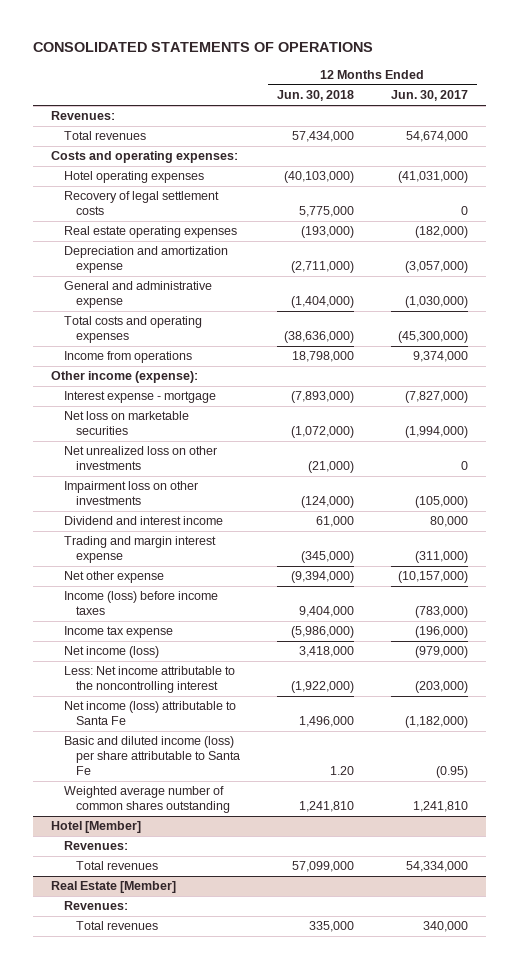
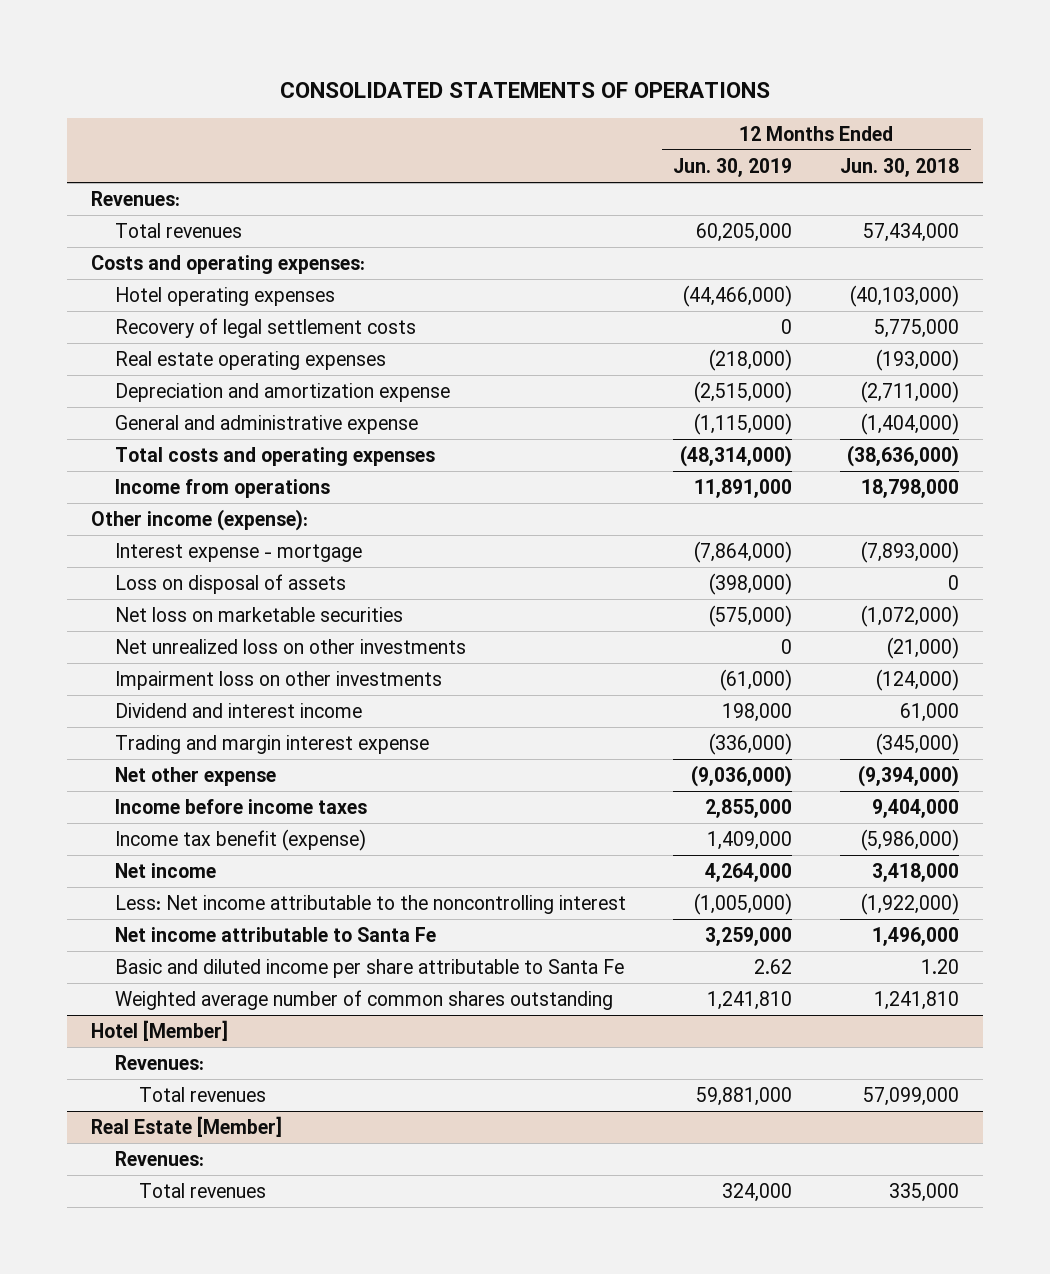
- | 12 Months Ended Jun. 30, 2018 | 12 Months Ended Jun. 30, 2017
+ | 12 Months Ended Jun. 30, 2019 | 12 Months Ended Jun. 30, 2018
+ Loss on disposal of assets | (398,000) | 0
- Income (loss) before income taxes | 9,404,000 | (783,000)
- Income tax expense | (5,986,000) | (196,000)
- Net income (loss) | 3,418,000 | (979,000)
+ Income before income taxes | 2,855,000 | 9,404,000
+ Income tax benefit (expense) | 1,409,000 | (5,986,000)
+ Net income | 4,264,000 | 3,418,000
- Net income (loss) attributable to Santa Fe | 1,496,000 | (1,182,000)
- Basic and diluted income (loss) per share attributable to Santa Fe | 1.20 | (0.95)
+ Net income attributable to Santa Fe | 3,259,000 | 1,496,000
+ Basic and diluted income per share attributable to Santa Fe | 2.62 | 1.20

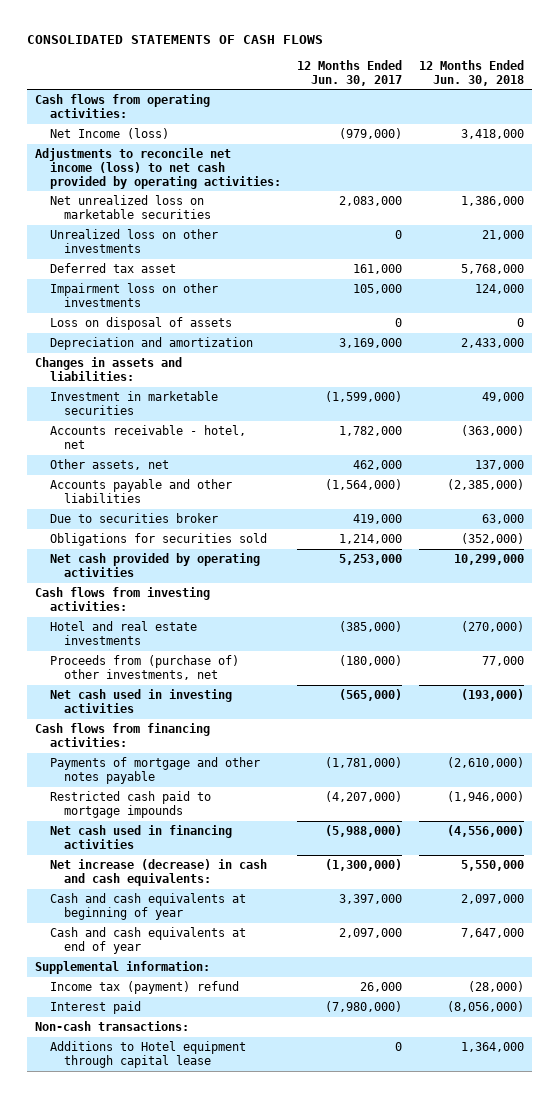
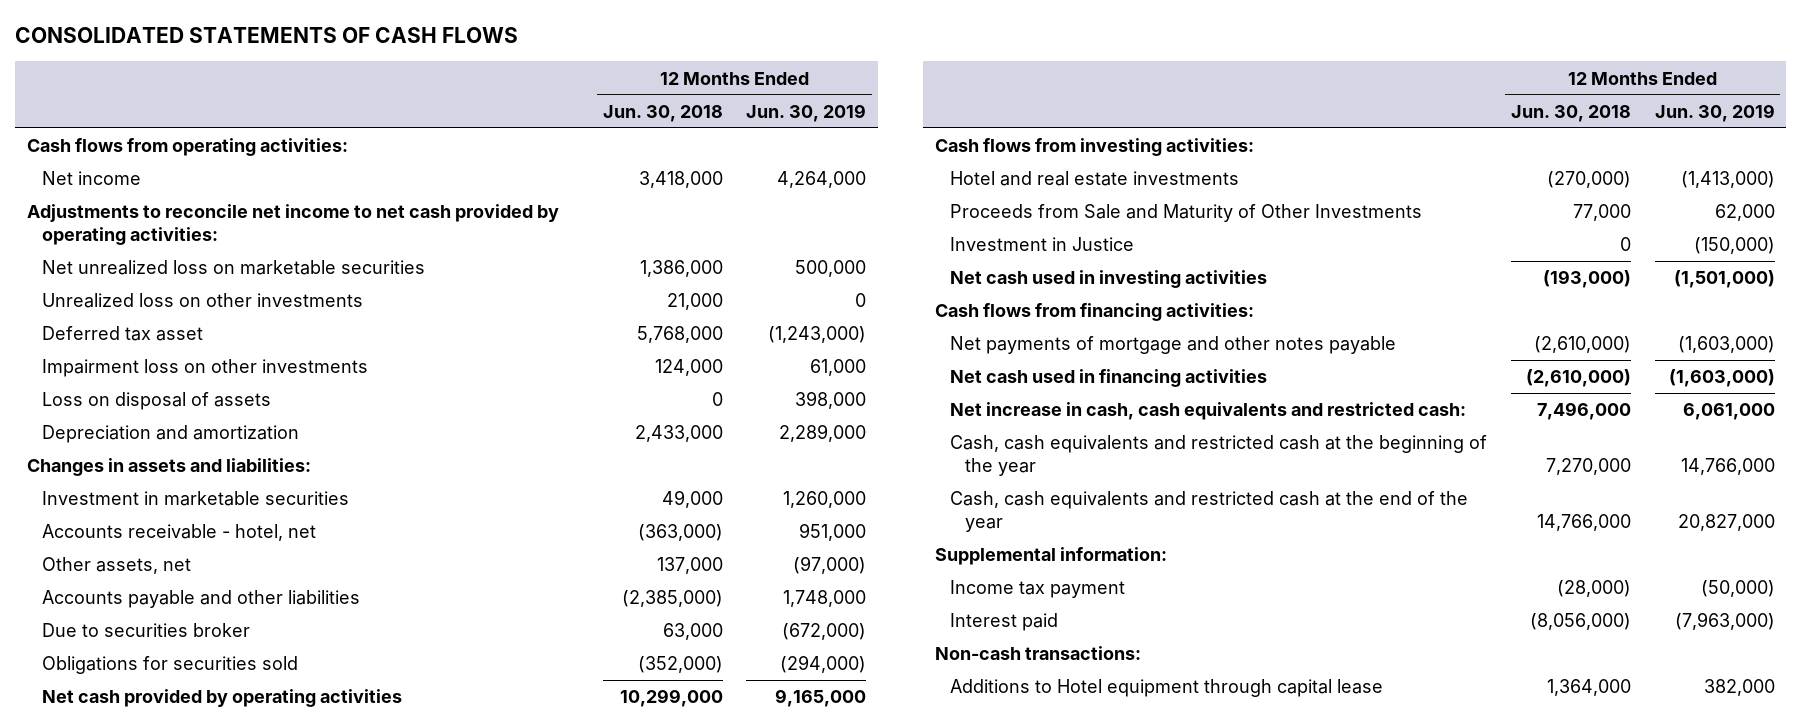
- | 12 Months Ended Jun. 30, 2017 | 12 Months Ended Jun. 30, 2018
+ | 12 Months Ended Jun. 30, 2018 | 12 Months Ended Jun. 30, 2019
- Net Income (loss) | (979,000) | 3,418,000
- Adjustments to reconcile net income (loss) to net cash provided by operating activities:
+ Net income | 3,418,000 | 4,264,000
+ Adjustments to reconcile net income to net cash provided by operating activities:
- Proceeds from (purchase of) other investments, net | (180,000) | 77,000
+ Proceeds from Sale and Maturity of Other Investments | 77,000 | 62,000
+ Investment in Justice | 0 | (150,000)
- Payments of mortgage and other notes payable | (1,781,000) | (2,610,000)
- Restricted cash paid to mortgage impounds | (4,207,000) | (1,946,000)
- Net cash used in financing activities | (5,988,000) | (4,556,000)
- Net increase (decrease) in cash and cash equivalents: | (1,300,000) | 5,550,000
- Cash and cash equivalents at beginning of year | 3,397,000 | 2,097,000
- Cash and cash equivalents at end of year | 2,097,000 | 7,647,000
+ Net payments of mortgage and other notes payable | (2,610,000) | (1,603,000)
+ Net cash used in financing activities | (2,610,000) | (1,603,000)
+ Net increase in cash, cash equivalents and restricted cash: | 7,496,000 | 6,061,000
+ Cash, cash equivalents and restricted cash at the beginning of the year | 7,270,000 | 14,766,000
+ Cash, cash equivalents and restricted cash at the end of the year | 14,766,000 | 20,827,000
- Income tax (payment) refund | 26,000 | (28,000)
+ Income tax payment | (28,000) | (50,000)

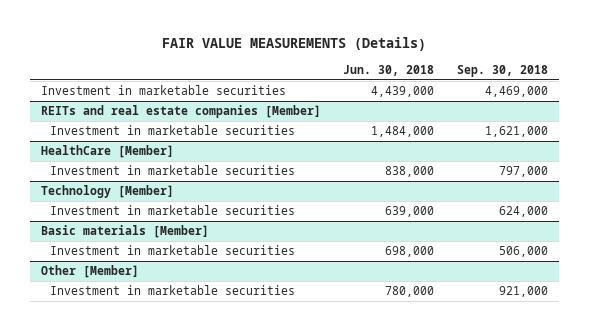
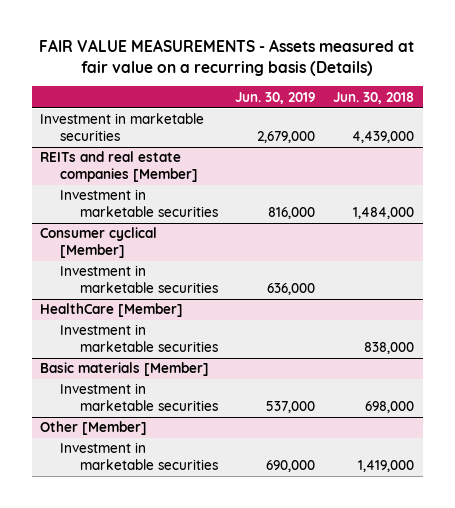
- FAIR VALUE MEASUREMENTS (Details)
+ FAIR VALUE MEASUREMENTS - Assets measured at fair value on a recurring basis (Details)
- | Jun. 30, 2018 | Sep. 30, 2018
+ | Jun. 30, 2019 | Jun. 30, 2018
+ Consumer cyclical [Member]
+ Investment in marketable securities | 636,000 |
- Technology [Member]
- Investment in marketable securities | 639,000 | 624,000
@ Other [Member]
- Investment in marketable securities | 780,000 | 921,000
+ Investment in marketable securities | 690,000 | 1,419,000

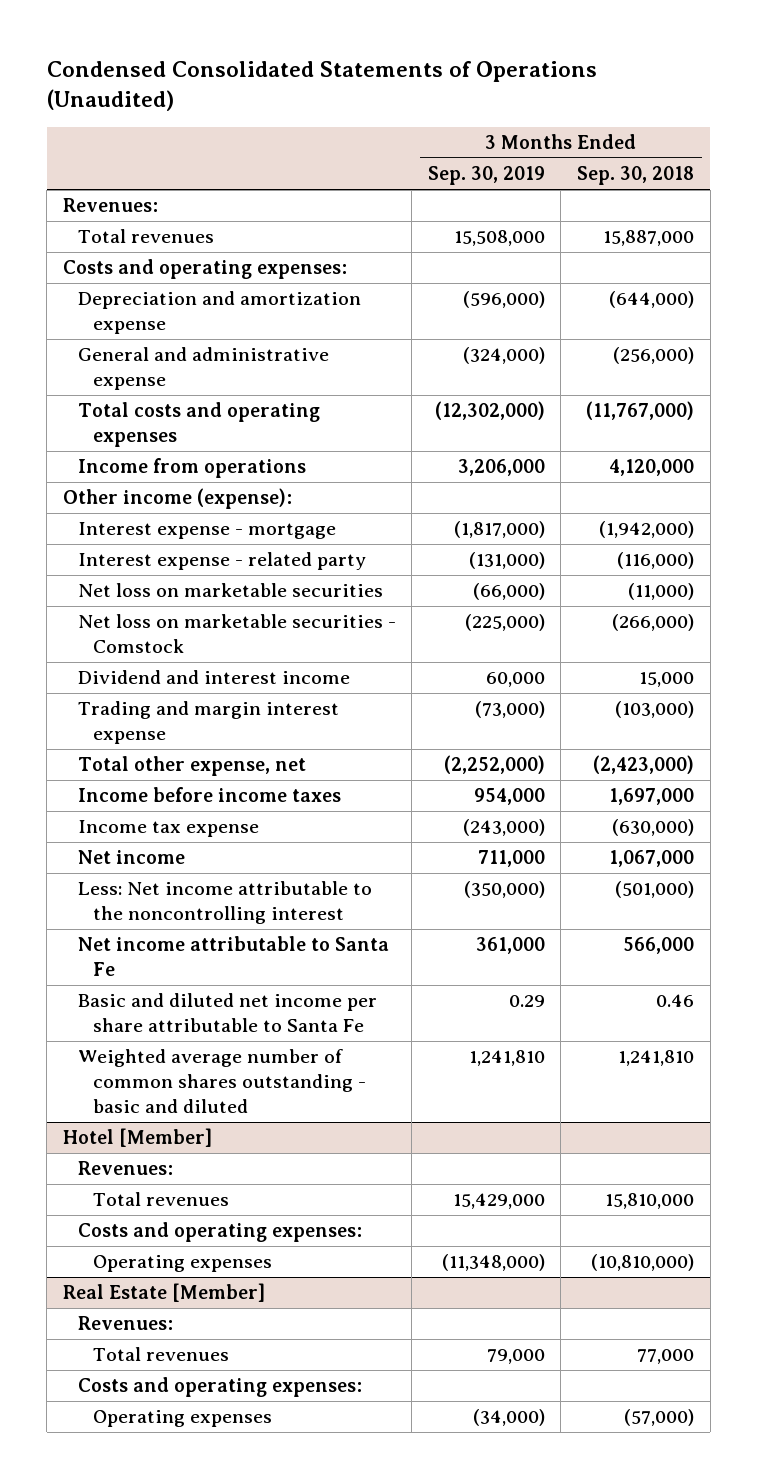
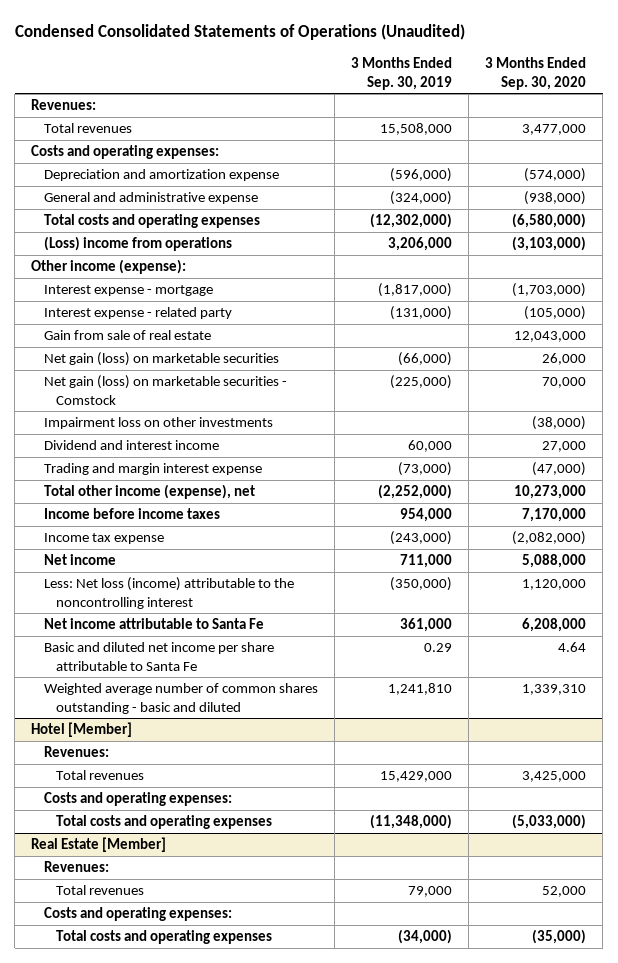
- | 3 Months Ended Sep. 30, 2019 | 3 Months Ended Sep. 30, 2018
+ | 3 Months Ended Sep. 30, 2019 | 3 Months Ended Sep. 30, 2020
- Income from operations | 3,206,000 | 4,120,000
+ (Loss) income from operations | 3,206,000 | (3,103,000)
- Net loss on marketable securities | (66,000) | (11,000)
- Net loss on marketable securities - Comstock | (225,000) | (266,000)
+ Gain from sale of real estate | | 12,043,000
+ Net gain (loss) on marketable securities | (66,000) | 26,000
+ Net gain (loss) on marketable securities - Comstock | (225,000) | 70,000
+ Impairment loss on other investments | | (38,000)
- Total other expense, net | (2,252,000) | (2,423,000)
+ Total other income (expense), net | (2,252,000) | 10,273,000
- Less: Net income attributable to the noncontrolling interest | (350,000) | (501,000)
+ Less: Net loss (income) attributable to the noncontrolling interest | (350,000) | 1,120,000
@ Hotel [Member]
- Operating expenses | (11,348,000) | (10,810,000)
+ Total costs and operating expenses | (11,348,000) | (5,033,000)
@ Real Estate [Member]
- Operating expenses | (34,000) | (57,000)
+ Total costs and operating expenses | (34,000) | (35,000)

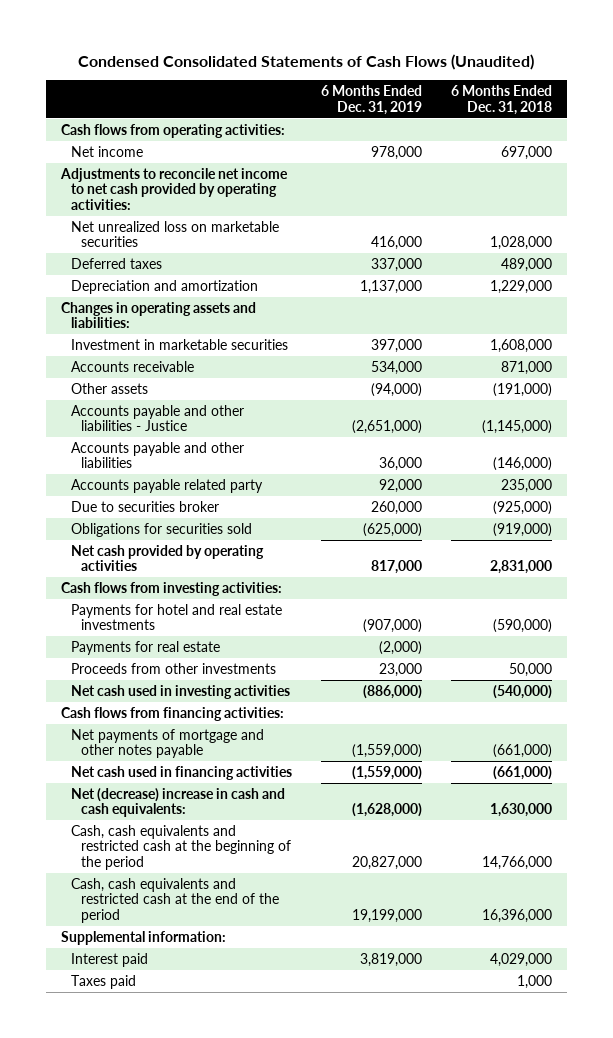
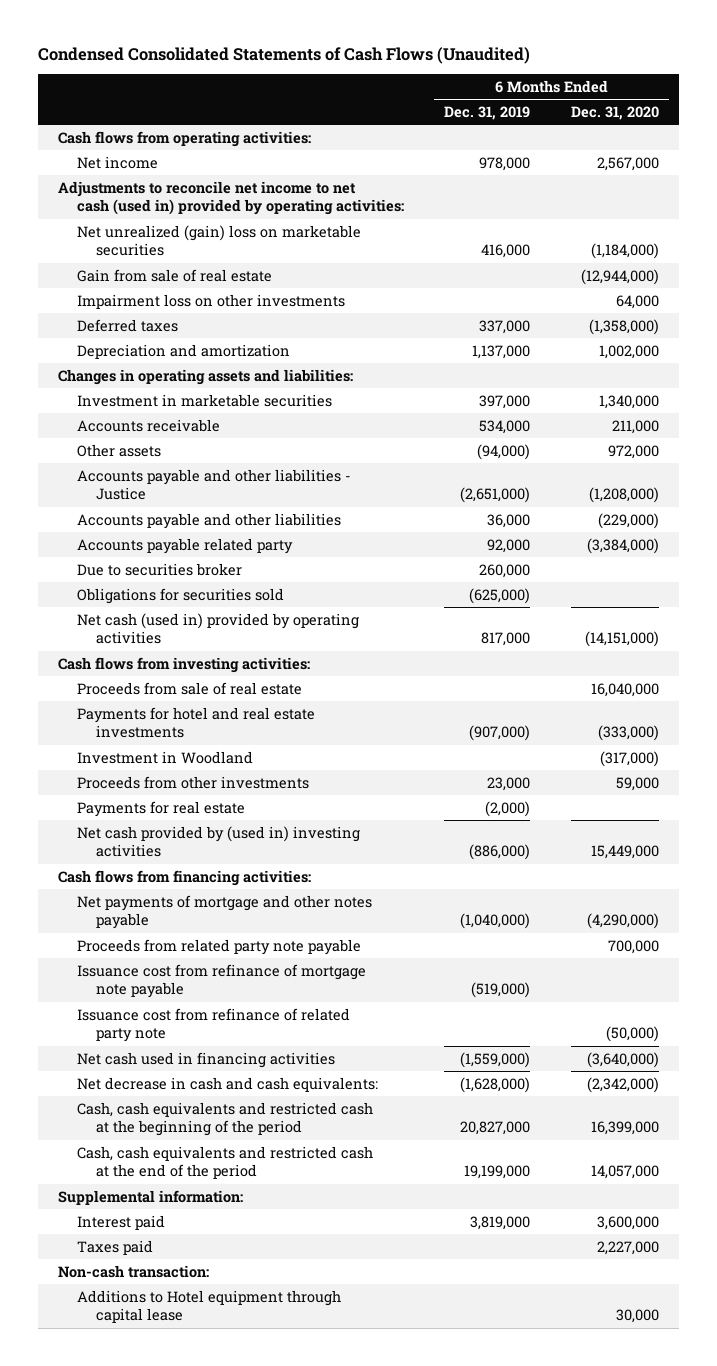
- | 6 Months Ended Dec. 31, 2019 | 6 Months Ended Dec. 31, 2018
+ | 6 Months Ended Dec. 31, 2019 | 6 Months Ended Dec. 31, 2020
- Adjustments to reconcile net income to net cash provided by operating activities:
- Net unrealized loss on marketable securities | 416,000 | 1,028,000
+ Adjustments to reconcile net income to net cash (used in) provided by operating activities:
+ Net unrealized (gain) loss on marketable securities | 416,000 | (1,184,000)
+ Gain from sale of real estate | | (12,944,000)
+ Impairment loss on other investments | | 64,000
- Net cash provided by operating activities | 817,000 | 2,831,000
+ Net cash (used in) provided by operating activities | 817,000 | (14,151,000)
+ Proceeds from sale of real estate | | 16,040,000
+ Investment in Woodland | | (317,000)
- Net cash used in investing activities | (886,000) | (540,000)
moved down: Payments for real estate | (2,000) |
+ Net cash provided by (used in) investing activities | (886,000) | 15,449,000
- Net payments of mortgage and other notes payable | (1,559,000) | (661,000)
+ Net payments of mortgage and other notes payable | (1,040,000) | (4,290,000)
+ Proceeds from related party note payable | | 700,000
+ Issuance cost from refinance of mortgage note payable | (519,000) |
+ Issuance cost from refinance of related party note | | (50,000)
- Net (decrease) increase in cash and cash equivalents: | (1,628,000) | 1,630,000
+ Net decrease in cash and cash equivalents: | (1,628,000) | (2,342,000)
+ Non-cash transaction:
+ Additions to Hotel equipment through capital lease | | 30,000

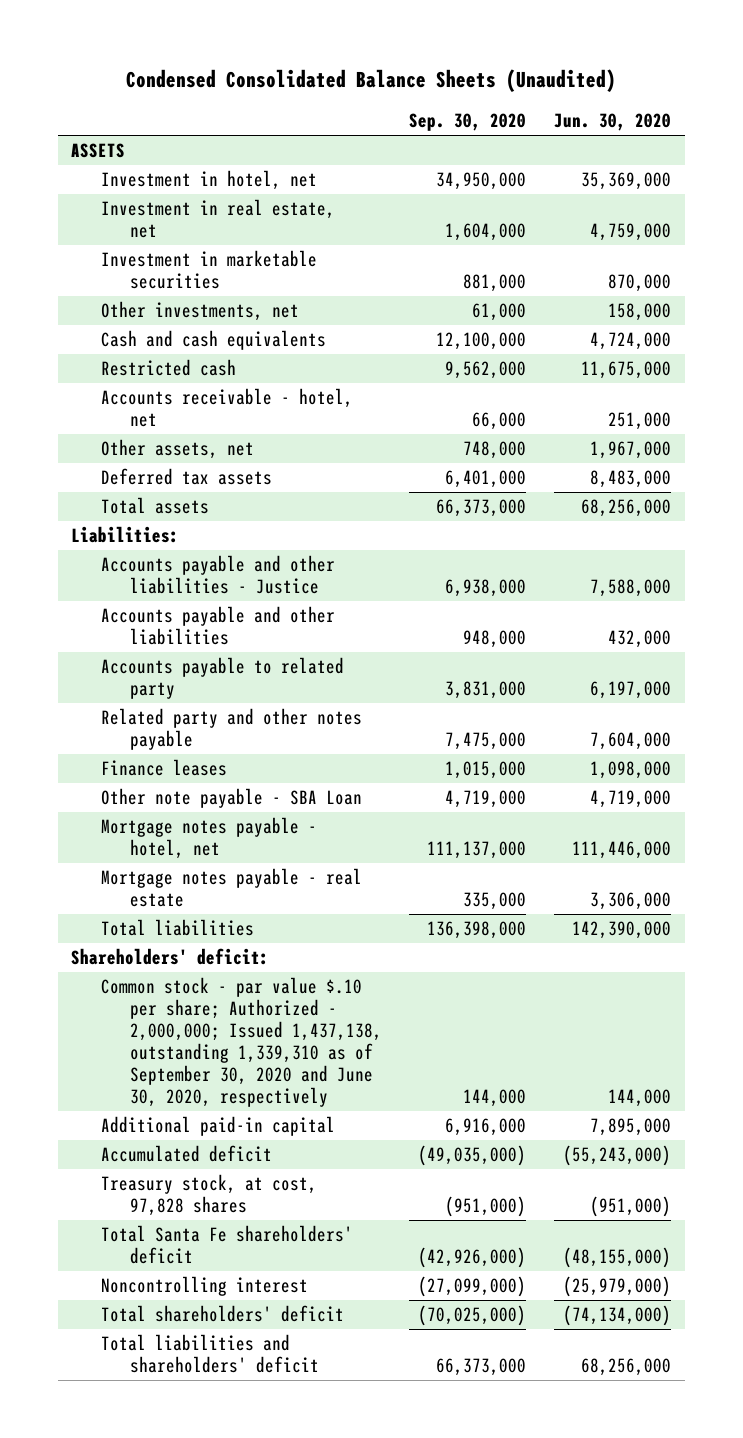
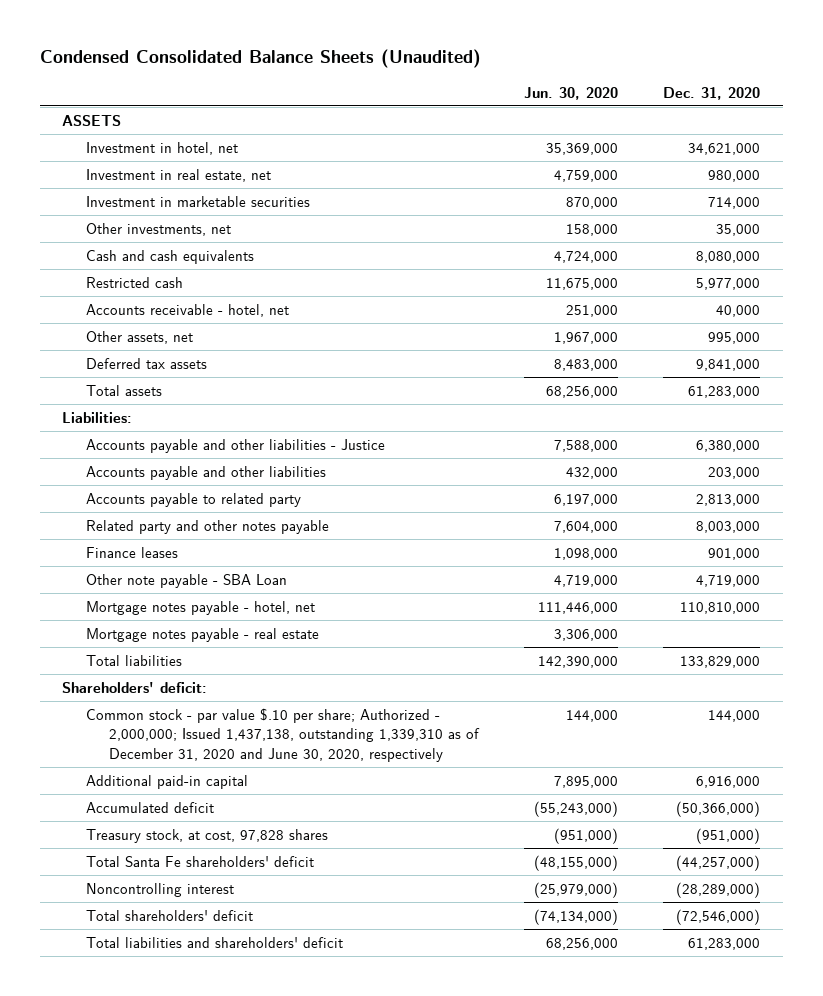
- | Sep. 30, 2020 | Jun. 30, 2020
+ | Jun. 30, 2020 | Dec. 31, 2020
- Common stock - par value $.10 per share; Authorized - 2,000,000; Issued 1,437,138, outstanding 1,339,310 as of September 30, 2020 and June 30, 2020, respectively | 144,000 | 144,000
+ Common stock - par value $.10 per share; Authorized - 2,000,000; Issued 1,437,138, outstanding 1,339,310 as of December 31, 2020 and June 30, 2020, respectively | 144,000 | 144,000

